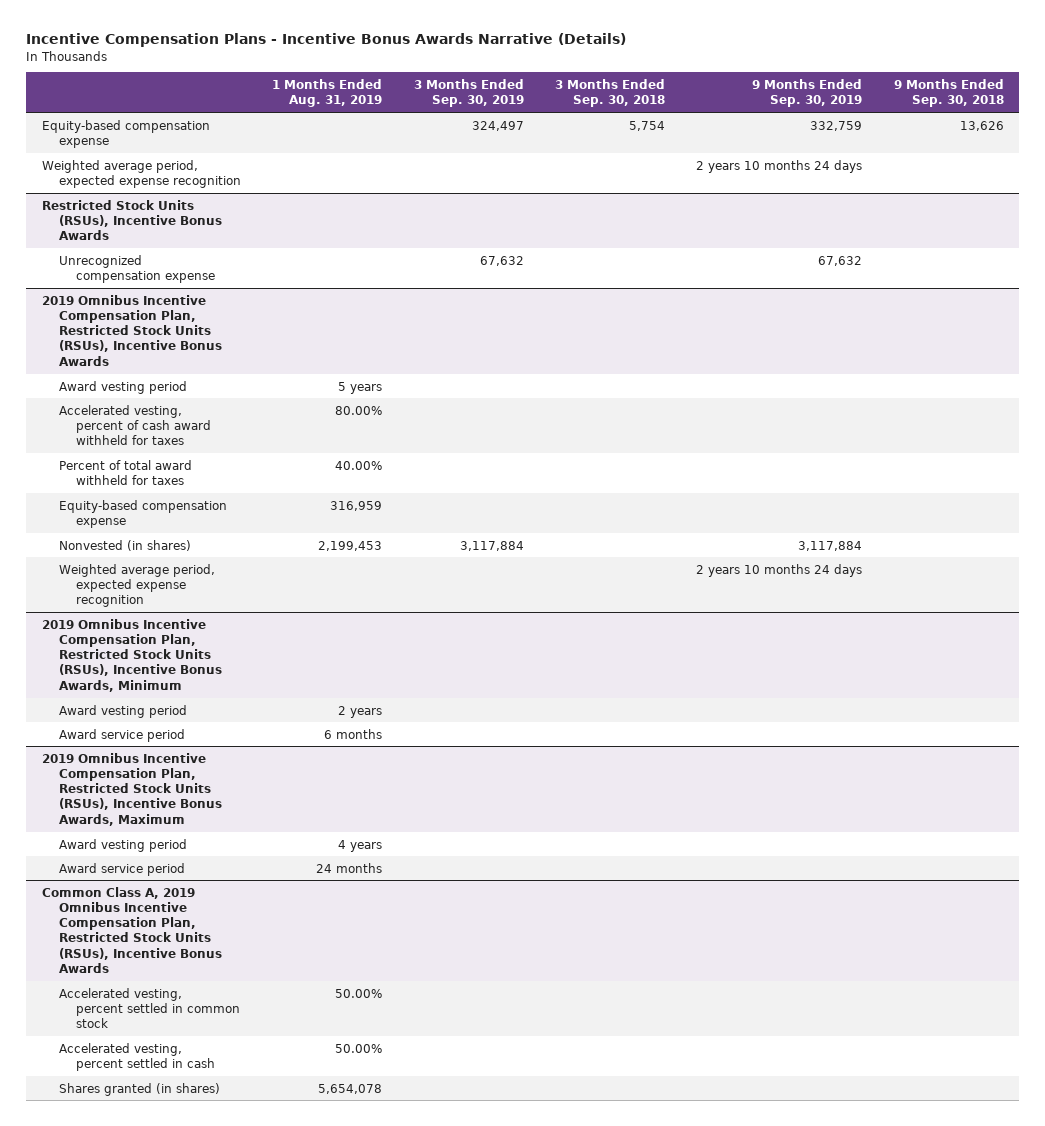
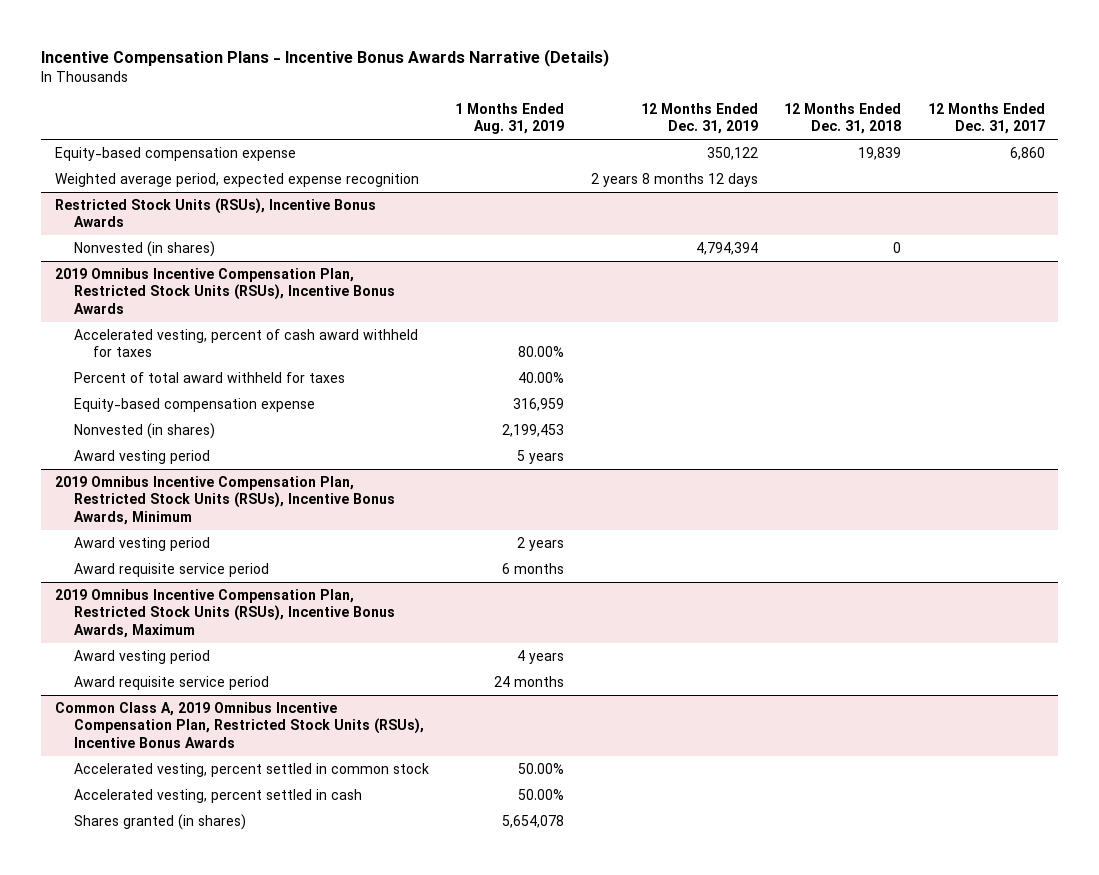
- | 1 Months Ended Aug. 31, 2019 | 3 Months Ended Sep. 30, 2019 | 3 Months Ended Sep. 30, 2018 | 9 Months Ended Sep. 30, 2019 | 9 Months Ended Sep. 30, 2018
+ | 1 Months Ended Aug. 31, 2019 | 12 Months Ended Dec. 31, 2019 | 12 Months Ended Dec. 31, 2018 | 12 Months Ended Dec. 31, 2017
@ Restricted Stock Units (RSUs), Incentive Bonus Awards
- Unrecognized compensation expense | | 67,632 | | 67,632 |
+ Nonvested (in shares) | | 4,794,394 | 0 |
@ 2019 Omnibus Incentive Compensation Plan, Restricted Stock Units (RSUs), Incentive Bonus Awards
- Weighted average period, expected expense recognition | | | | 2 years 10 months 24 days |
moved down: Award vesting period | 5 years | | |
@ 2019 Omnibus Incentive Compensation Plan, Restricted Stock Units (RSUs), Incentive Bonus Awards, Minimum
- Award service period | 6 months | | | |
+ Award requisite service period | 6 months | | |
@ 2019 Omnibus Incentive Compensation Plan, Restricted Stock Units (RSUs), Incentive Bonus Awards, Maximum
- Award service period | 24 months | | | |
+ Award requisite service period | 24 months | | |

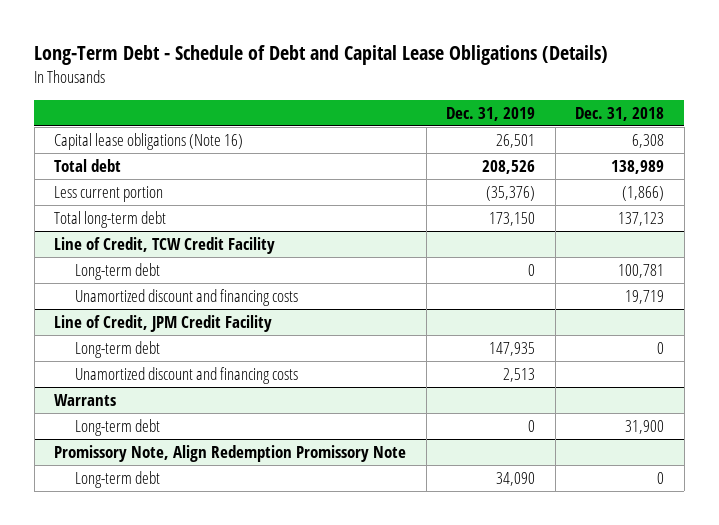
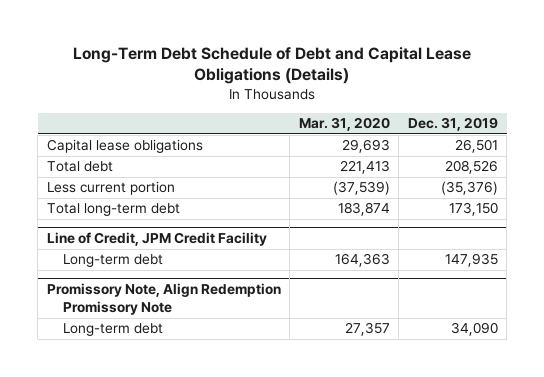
- Long-Term Debt - Schedule of Debt and Capital Lease Obligations (Details)
+ Long-Term Debt Schedule of Debt and Capital Lease Obligations (Details)
- | Dec. 31, 2019 | Dec. 31, 2018
+ | Mar. 31, 2020 | Dec. 31, 2019
- Capital lease obligations (Note 16) | 26,501 | 6,308
+ Capital lease obligations | 29,693 | 26,501
- Line of Credit, TCW Credit Facility
- Long-term debt | 0 | 100,781
- Unamortized discount and financing costs | | 19,719
@ Line of Credit, JPM Credit Facility
- Unamortized discount and financing costs | 2,513 |
- Warrants
- Long-term debt | 0 | 31,900

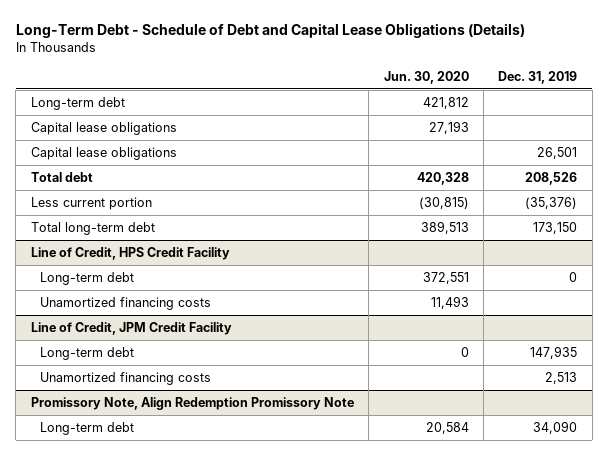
- Long-Term Debt Schedule of Debt and Capital Lease Obligations (Details)
+ Long-Term Debt - Schedule of Debt and Capital Lease Obligations (Details)
- | Mar. 31, 2020 | Dec. 31, 2019
+ | Jun. 30, 2020 | Dec. 31, 2019
+ Long-term debt | 421,812 |
+ Capital lease obligations | 27,193 |
+ Line of Credit, HPS Credit Facility
+ Long-term debt | 372,551 | 0
+ Unamortized financing costs | 11,493 |
@ Line of Credit, JPM Credit Facility
+ Unamortized financing costs | | 2,513

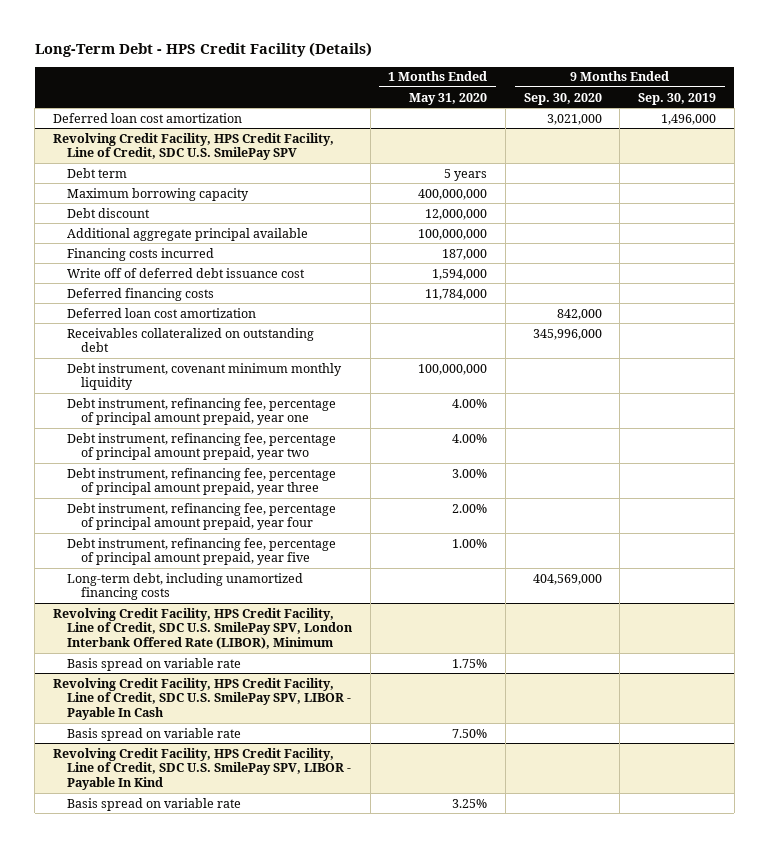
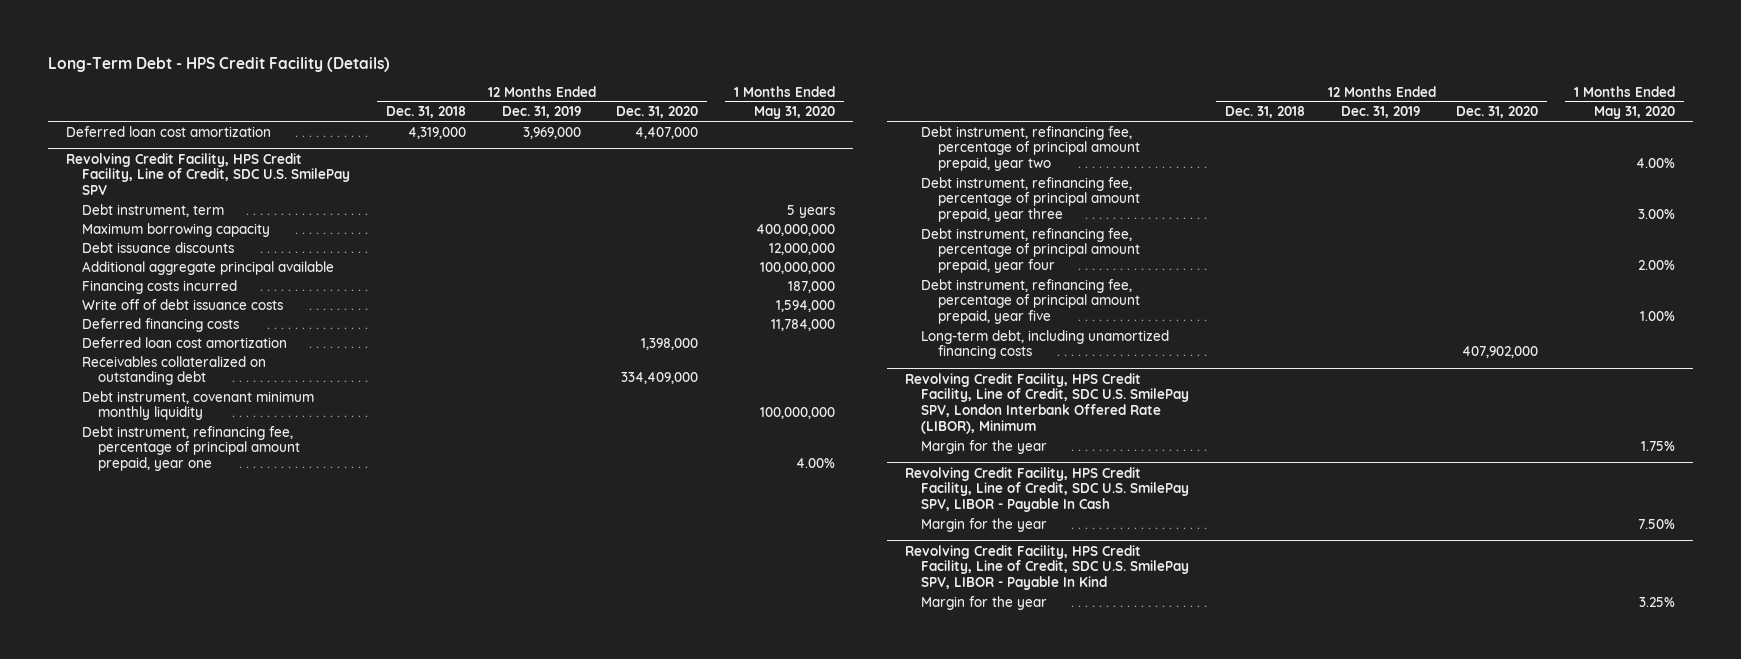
- | 1 Months Ended May 31, 2020 | 9 Months Ended Sep. 30, 2020 | 9 Months Ended Sep. 30, 2019
+ | 12 Months Ended Dec. 31, 2018 | 12 Months Ended Dec. 31, 2019 | 12 Months Ended Dec. 31, 2020 | 1 Months Ended May 31, 2020
@ Revolving Credit Facility, HPS Credit Facility, Line of Credit, SDC U.S. SmilePay SPV
- Debt term | 5 years | |
+ Debt instrument, term | | | | 5 years
- Debt discount | 12,000,000 | |
+ Debt issuance discounts | | | | 12,000,000
- Write off of deferred debt issuance cost | 1,594,000 | |
+ Write off of debt issuance costs | | | | 1,594,000
@ Revolving Credit Facility, HPS Credit Facility, Line of Credit, SDC U.S. SmilePay SPV, London Interbank Offered Rate (LIBOR), Minimum
- Basis spread on variable rate | 1.75% | |
+ Margin for the year | | | | 1.75%
@ Revolving Credit Facility, HPS Credit Facility, Line of Credit, SDC U.S. SmilePay SPV, LIBOR - Payable In Cash
- Basis spread on variable rate | 7.50% | |
+ Margin for the year | | | | 7.50%
@ Revolving Credit Facility, HPS Credit Facility, Line of Credit, SDC U.S. SmilePay SPV, LIBOR - Payable In Kind
- Basis spread on variable rate | 3.25% | |
+ Margin for the year | | | | 3.25%

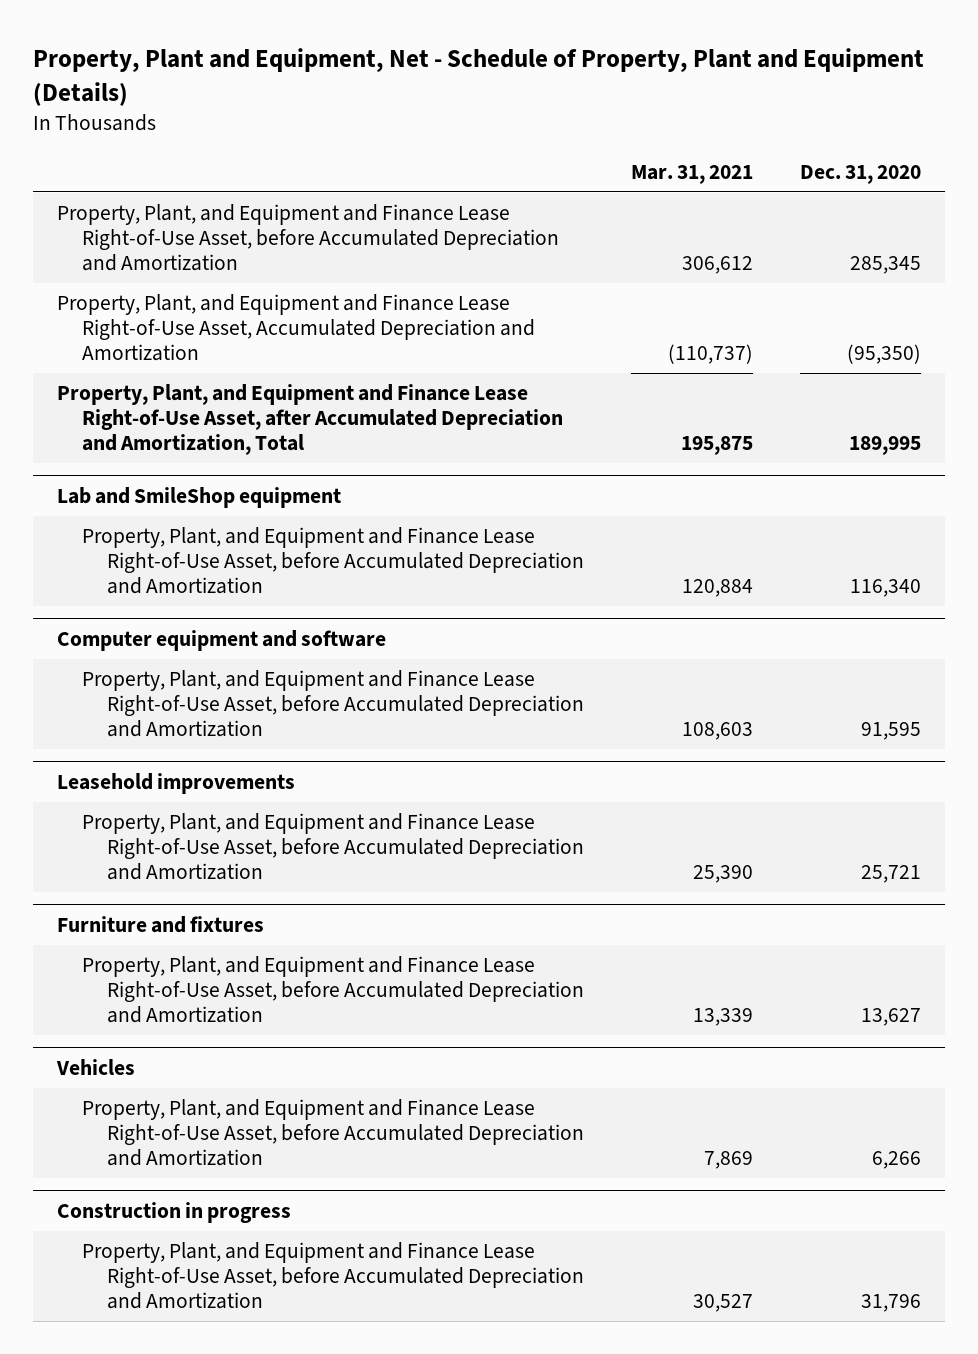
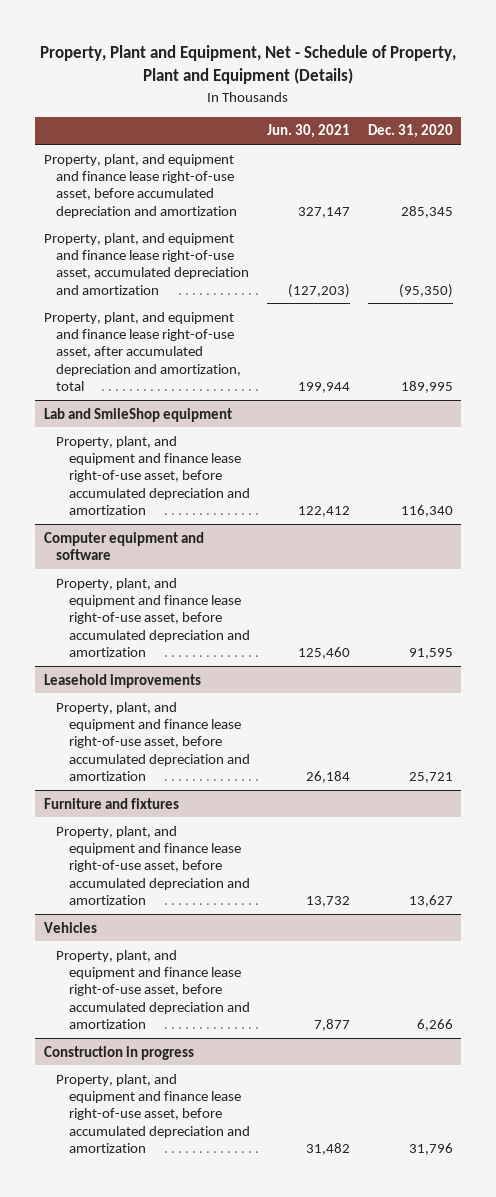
- | Mar. 31, 2021 | Dec. 31, 2020
+ | Jun. 30, 2021 | Dec. 31, 2020
- Property, Plant, and Equipment and Finance Lease Right-of-Use Asset, before Accumulated Depreciation and Amortization | 306,612 | 285,345
- Property, Plant, and Equipment and Finance Lease Right-of-Use Asset, Accumulated Depreciation and Amortization | (110,737) | (95,350)
- Property, Plant, and Equipment and Finance Lease Right-of-Use Asset, after Accumulated Depreciation and Amortization, Total | 195,875 | 189,995
+ Property, plant, and equipment and finance lease right-of-use asset, before accumulated depreciation and amortization | 327,147 | 285,345
+ Property, plant, and equipment and finance lease right-of-use asset, accumulated depreciation and amortization | (127,203) | (95,350)
+ Property, plant, and equipment and finance lease right-of-use asset, after accumulated depreciation and amortization, total | 199,944 | 189,995
@ Lab and SmileShop equipment
- Property, Plant, and Equipment and Finance Lease Right-of-Use Asset, before Accumulated Depreciation and Amortization | 120,884 | 116,340
+ Property, plant, and equipment and finance lease right-of-use asset, before accumulated depreciation and amortization | 122,412 | 116,340
@ Computer equipment and software
- Property, Plant, and Equipment and Finance Lease Right-of-Use Asset, before Accumulated Depreciation and Amortization | 108,603 | 91,595
+ Property, plant, and equipment and finance lease right-of-use asset, before accumulated depreciation and amortization | 125,460 | 91,595
@ Leasehold improvements
- Property, Plant, and Equipment and Finance Lease Right-of-Use Asset, before Accumulated Depreciation and Amortization | 25,390 | 25,721
+ Property, plant, and equipment and finance lease right-of-use asset, before accumulated depreciation and amortization | 26,184 | 25,721
@ Furniture and fixtures
- Property, Plant, and Equipment and Finance Lease Right-of-Use Asset, before Accumulated Depreciation and Amortization | 13,339 | 13,627
+ Property, plant, and equipment and finance lease right-of-use asset, before accumulated depreciation and amortization | 13,732 | 13,627
@ Vehicles
- Property, Plant, and Equipment and Finance Lease Right-of-Use Asset, before Accumulated Depreciation and Amortization | 7,869 | 6,266
+ Property, plant, and equipment and finance lease right-of-use asset, before accumulated depreciation and amortization | 7,877 | 6,266
@ Construction in progress
- Property, Plant, and Equipment and Finance Lease Right-of-Use Asset, before Accumulated Depreciation and Amortization | 30,527 | 31,796
+ Property, plant, and equipment and finance lease right-of-use asset, before accumulated depreciation and amortization | 31,482 | 31,796

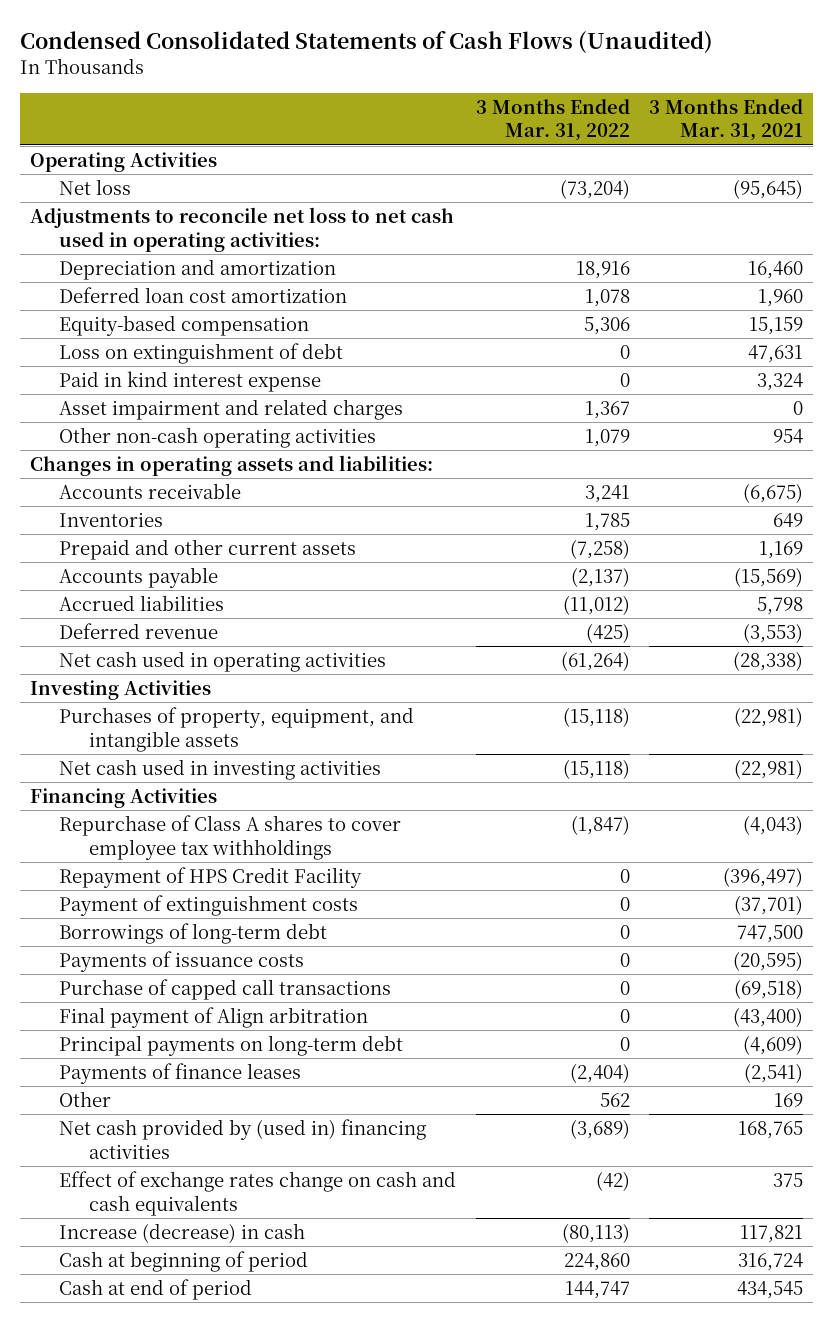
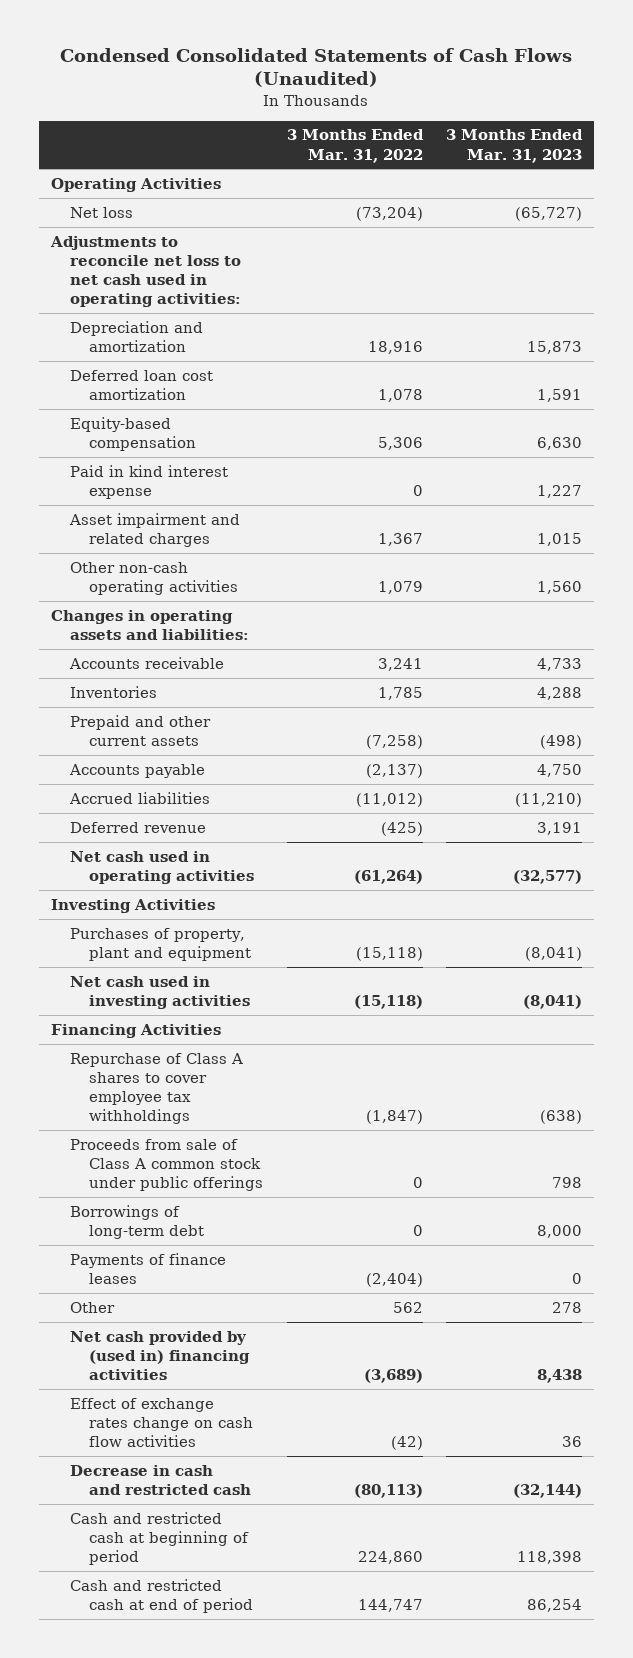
- | 3 Months Ended Mar. 31, 2022 | 3 Months Ended Mar. 31, 2021
+ | 3 Months Ended Mar. 31, 2022 | 3 Months Ended Mar. 31, 2023
- Loss on extinguishment of debt | 0 | 47,631
- Purchases of property, equipment, and intangible assets | (15,118) | (22,981)
+ Purchases of property, plant and equipment | (15,118) | (8,041)
- Repayment of HPS Credit Facility | 0 | (396,497)
- Payment of extinguishment costs | 0 | (37,701)
+ Proceeds from sale of Class A common stock under public offerings | 0 | 798
- Payments of issuance costs | 0 | (20,595)
- Purchase of capped call transactions | 0 | (69,518)
- Final payment of Align arbitration | 0 | (43,400)
- Principal payments on long-term debt | 0 | (4,609)
- Effect of exchange rates change on cash and cash equivalents | (42) | 375
- Increase (decrease) in cash | (80,113) | 117,821
- Cash at beginning of period | 224,860 | 316,724
- Cash at end of period | 144,747 | 434,545
+ Effect of exchange rates change on cash flow activities | (42) | 36
+ Decrease in cash and restricted cash | (80,113) | (32,144)
+ Cash and restricted cash at beginning of period | 224,860 | 118,398
+ Cash and restricted cash at end of period | 144,747 | 86,254

